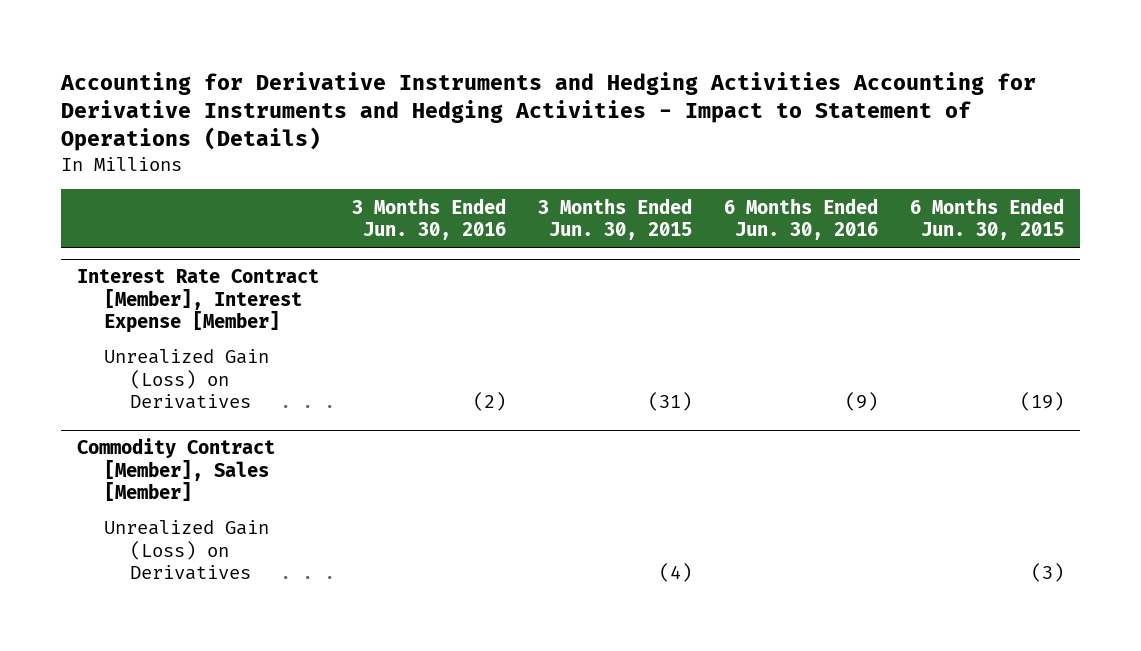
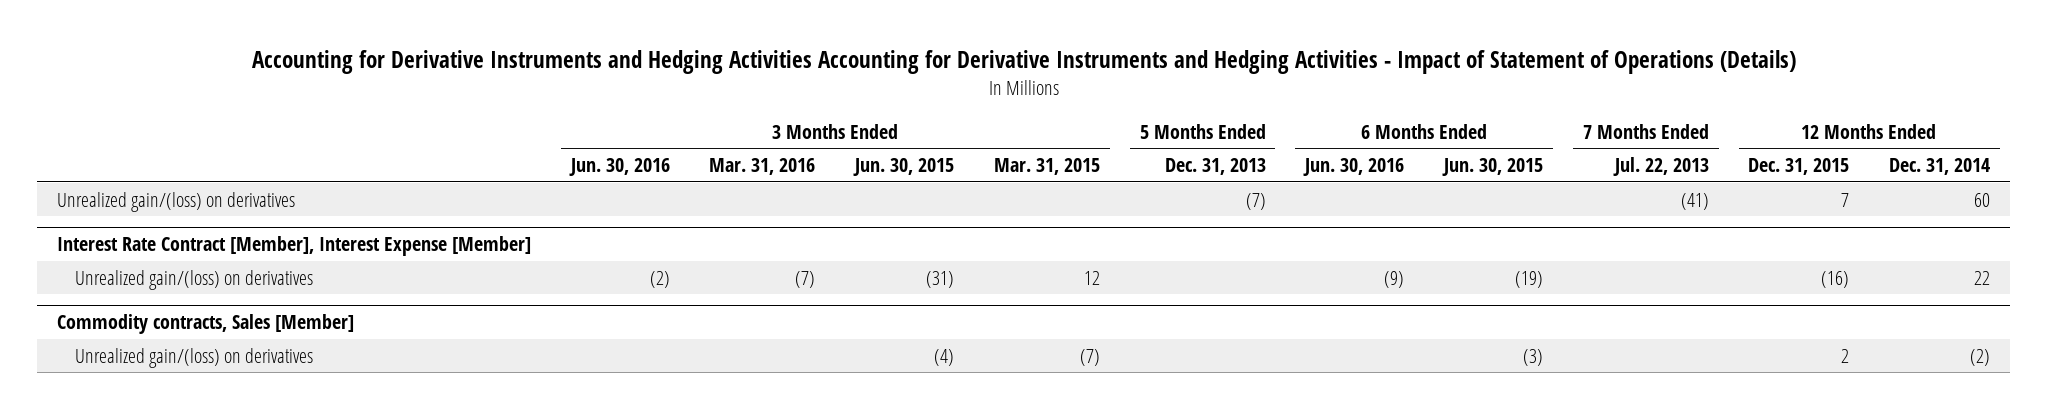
- Accounting for Derivative Instruments and Hedging Activities Accounting for Derivative Instruments and Hedging Activities - Impact to Statement of Operations (Details)
+ Accounting for Derivative Instruments and Hedging Activities Accounting for Derivative Instruments and Hedging Activities - Impact of Statement of Operations (Details)
- | 3 Months Ended Jun. 30, 2016 | 3 Months Ended Jun. 30, 2015 | 6 Months Ended Jun. 30, 2016 | 6 Months Ended Jun. 30, 2015
+ | 3 Months Ended Jun. 30, 2016 | 3 Months Ended Mar. 31, 2016 | 3 Months Ended Jun. 30, 2015 | 3 Months Ended Mar. 31, 2015 | 5 Months Ended Dec. 31, 2013 | 6 Months Ended Jun. 30, 2016 | 6 Months Ended Jun. 30, 2015 | 7 Months Ended Jul. 22, 2013 | 12 Months Ended Dec. 31, 2015 | 12 Months Ended Dec. 31, 2014
+ Unrealized gain/(loss) on derivatives | | | | | (7) | | | (41) | 7 | 60
@ Interest Rate Contract [Member], Interest Expense [Member]
- Unrealized Gain (Loss) on Derivatives | (2) | (31) | (9) | (19)
- Commodity Contract [Member], Sales [Member]
- Unrealized Gain (Loss) on Derivatives | | (4) | | (3)
@ Interest Rate Contract [Member], Interest Expense [Member]
+ Unrealized gain/(loss) on derivatives | (2) | (7) | (31) | 12 | | (9) | (19) | | (16) | 22
+ Commodity contracts, Sales [Member]
+ Unrealized gain/(loss) on derivatives | | | (4) | (7) | | | (3) | | 2 | (2)

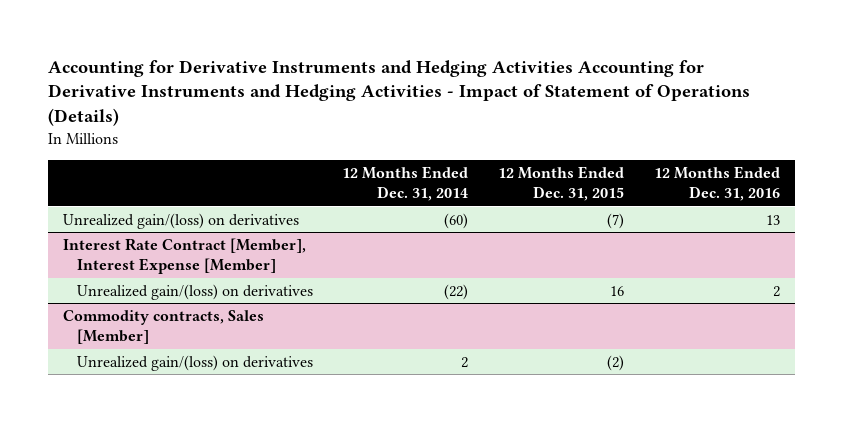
- | 3 Months Ended Jun. 30, 2016 | 3 Months Ended Mar. 31, 2016 | 3 Months Ended Jun. 30, 2015 | 3 Months Ended Mar. 31, 2015 | 5 Months Ended Dec. 31, 2013 | 6 Months Ended Jun. 30, 2016 | 6 Months Ended Jun. 30, 2015 | 7 Months Ended Jul. 22, 2013 | 12 Months Ended Dec. 31, 2015 | 12 Months Ended Dec. 31, 2014
+ | 12 Months Ended Dec. 31, 2014 | 12 Months Ended Dec. 31, 2015 | 12 Months Ended Dec. 31, 2016
- Unrealized gain/(loss) on derivatives | | | | | (7) | | | (41) | 7 | 60
+ Unrealized gain/(loss) on derivatives | (60) | (7) | 13
@ Interest Rate Contract [Member], Interest Expense [Member]
- Unrealized gain/(loss) on derivatives | (2) | (7) | (31) | 12 | | (9) | (19) | | (16) | 22
+ Unrealized gain/(loss) on derivatives | (22) | 16 | 2
@ Commodity contracts, Sales [Member]
- Unrealized gain/(loss) on derivatives | | | (4) | (7) | | | (3) | | 2 | (2)
+ Unrealized gain/(loss) on derivatives | 2 | (2) |

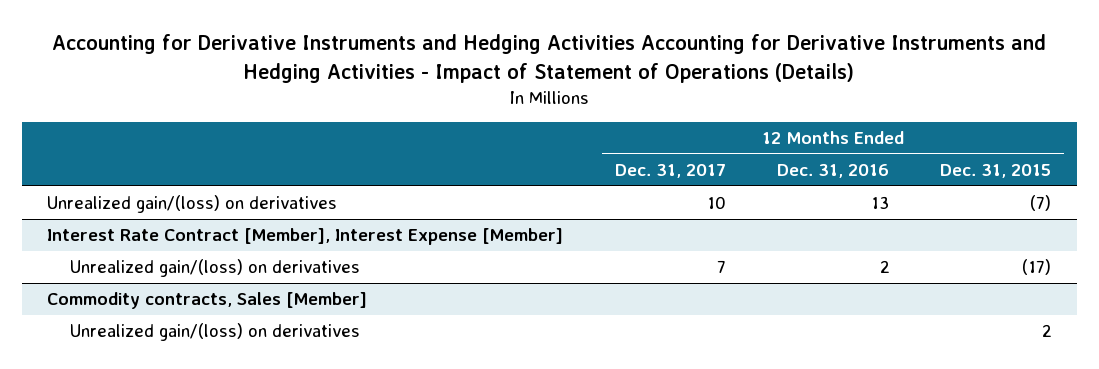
- | 12 Months Ended Dec. 31, 2014 | 12 Months Ended Dec. 31, 2015 | 12 Months Ended Dec. 31, 2016
+ | 12 Months Ended Dec. 31, 2017 | 12 Months Ended Dec. 31, 2016 | 12 Months Ended Dec. 31, 2015
@ Interest Rate Contract [Member], Interest Expense [Member]
- Unrealized gain/(loss) on derivatives | (22) | 16 | 2
+ Unrealized gain/(loss) on derivatives | 7 | 2 | (17)
@ Commodity contracts, Sales [Member]
- Unrealized gain/(loss) on derivatives | 2 | (2) |
+ Unrealized gain/(loss) on derivatives | | | 2

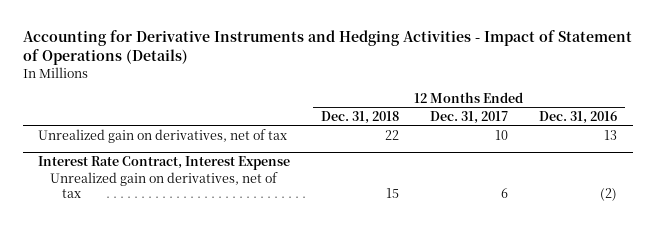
- Accounting for Derivative Instruments and Hedging Activities Accounting for Derivative Instruments and Hedging Activities - Impact of Statement of Operations (Details)
+ Accounting for Derivative Instruments and Hedging Activities - Impact of Statement of Operations (Details)
- | 12 Months Ended Dec. 31, 2017 | 12 Months Ended Dec. 31, 2016 | 12 Months Ended Dec. 31, 2015
+ | 12 Months Ended Dec. 31, 2018 | 12 Months Ended Dec. 31, 2017 | 12 Months Ended Dec. 31, 2016
- Unrealized gain/(loss) on derivatives | 10 | 13 | (7)
- Interest Rate Contract [Member], Interest Expense [Member]
- Unrealized gain/(loss) on derivatives | 7 | 2 | (17)
- Commodity contracts, Sales [Member]
- Unrealized gain/(loss) on derivatives | | | 2
+ Unrealized gain on derivatives, net of tax | 22 | 10 | 13
+ Interest Rate Contract, Interest Expense
+ Unrealized gain on derivatives, net of tax | 15 | 6 | (2)

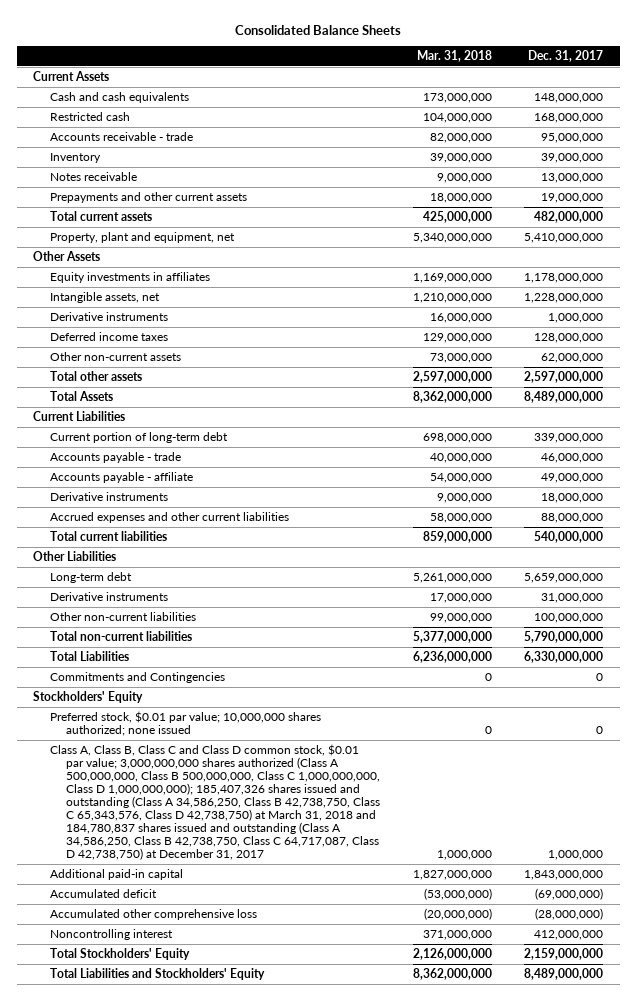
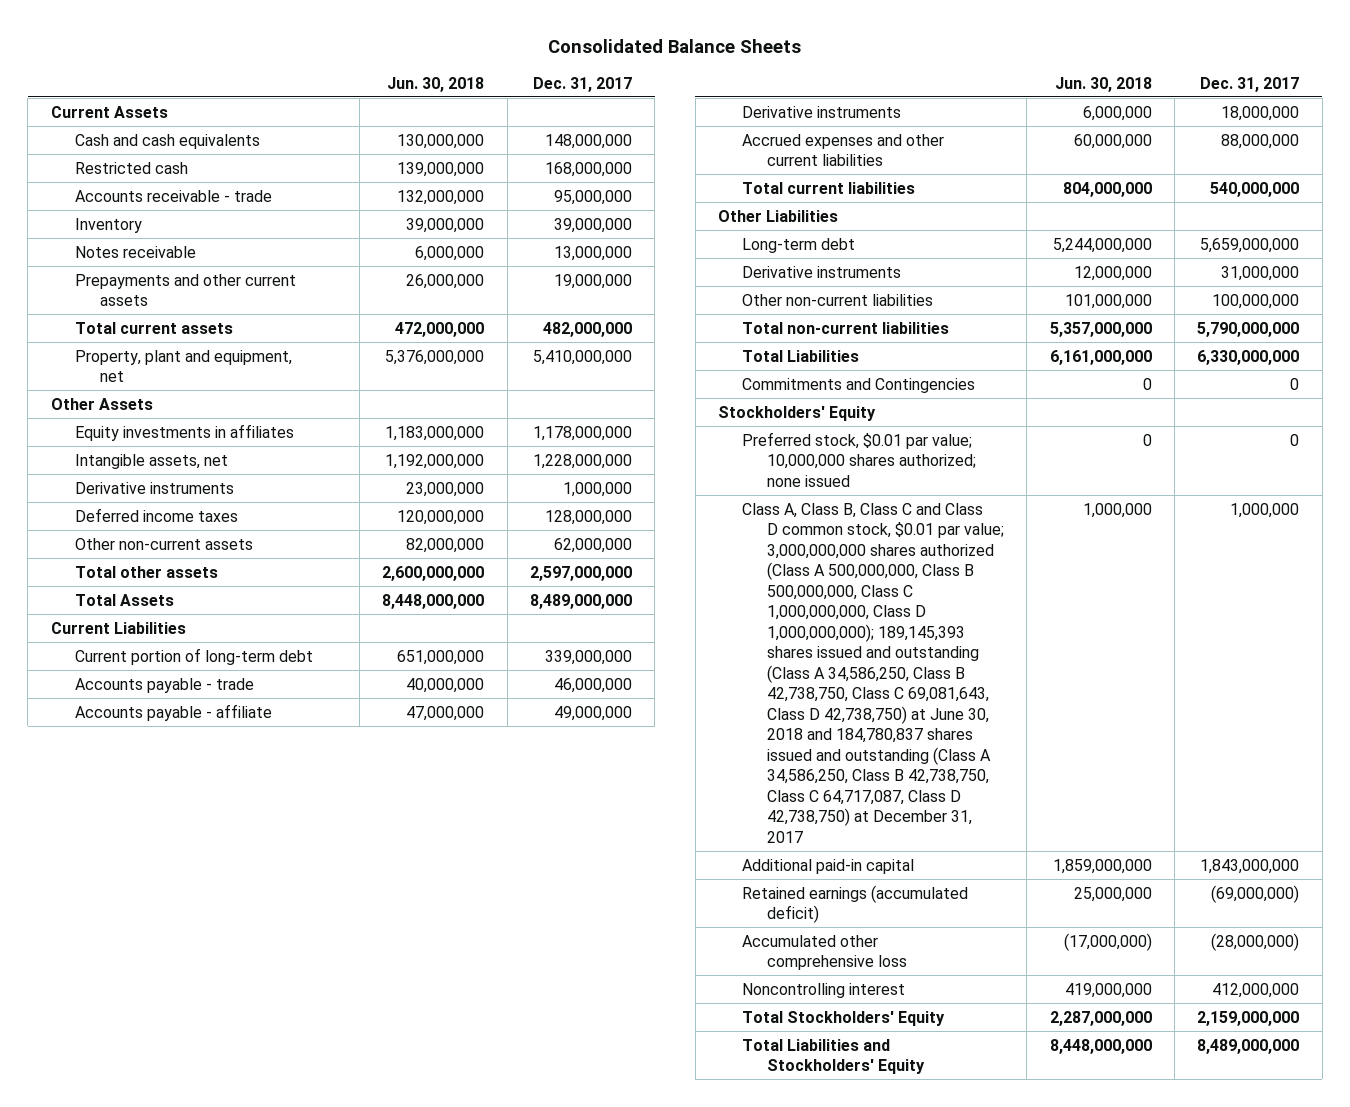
- | Mar. 31, 2018 | Dec. 31, 2017
+ | Jun. 30, 2018 | Dec. 31, 2017
- Class A, Class B, Class C and Class D common stock, $0.01 par value; 3,000,000,000 shares authorized (Class A 500,000,000, Class B 500,000,000, Class C 1,000,000,000, Class D 1,000,000,000); 185,407,326 shares issued and outstanding (Class A 34,586,250, Class B 42,738,750, Class C 65,343,576, Class D 42,738,750) at March 31, 2018 and 184,780,837 shares issued and outstanding (Class A 34,586,250, Class B 42,738,750, Class C 64,717,087, Class D 42,738,750) at December 31, 2017 | 1,000,000 | 1,000,000
+ Class A, Class B, Class C and Class D common stock, $0.01 par value; 3,000,000,000 shares authorized (Class A 500,000,000, Class B 500,000,000, Class C 1,000,000,000, Class D 1,000,000,000); 189,145,393 shares issued and outstanding (Class A 34,586,250, Class B 42,738,750, Class C 69,081,643, Class D 42,738,750) at June 30, 2018 and 184,780,837 shares issued and outstanding (Class A 34,586,250, Class B 42,738,750, Class C 64,717,087, Class D 42,738,750) at December 31, 2017 | 1,000,000 | 1,000,000
- Accumulated deficit | (53,000,000) | (69,000,000)
+ Retained earnings (accumulated deficit) | 25,000,000 | (69,000,000)

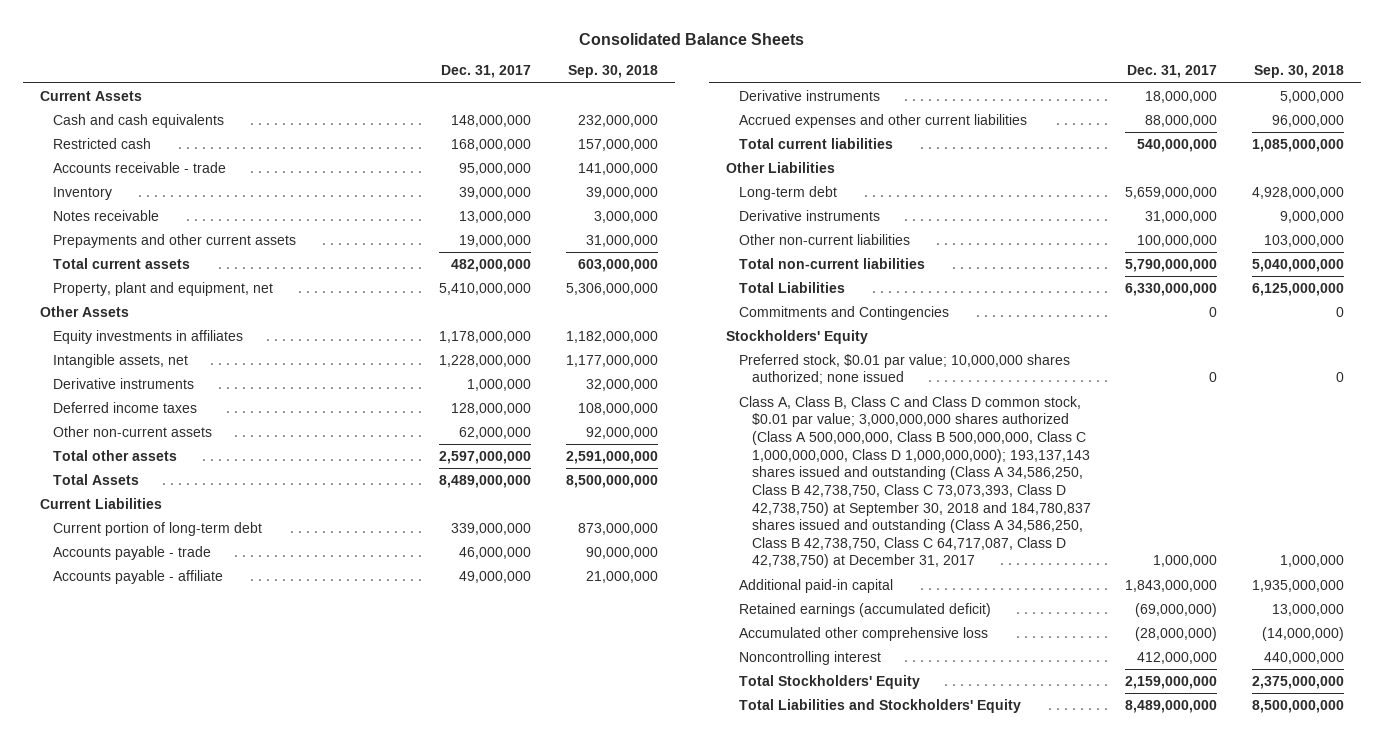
- | Jun. 30, 2018 | Dec. 31, 2017
+ | Dec. 31, 2017 | Sep. 30, 2018
- Class A, Class B, Class C and Class D common stock, $0.01 par value; 3,000,000,000 shares authorized (Class A 500,000,000, Class B 500,000,000, Class C 1,000,000,000, Class D 1,000,000,000); 189,145,393 shares issued and outstanding (Class A 34,586,250, Class B 42,738,750, Class C 69,081,643, Class D 42,738,750) at June 30, 2018 and 184,780,837 shares issued and outstanding (Class A 34,586,250, Class B 42,738,750, Class C 64,717,087, Class D 42,738,750) at December 31, 2017 | 1,000,000 | 1,000,000
+ Class A, Class B, Class C and Class D common stock, $0.01 par value; 3,000,000,000 shares authorized (Class A 500,000,000, Class B 500,000,000, Class C 1,000,000,000, Class D 1,000,000,000); 193,137,143 shares issued and outstanding (Class A 34,586,250, Class B 42,738,750, Class C 73,073,393, Class D 42,738,750) at September 30, 2018 and 184,780,837 shares issued and outstanding (Class A 34,586,250, Class B 42,738,750, Class C 64,717,087, Class D 42,738,750) at December 31, 2017 | 1,000,000 | 1,000,000

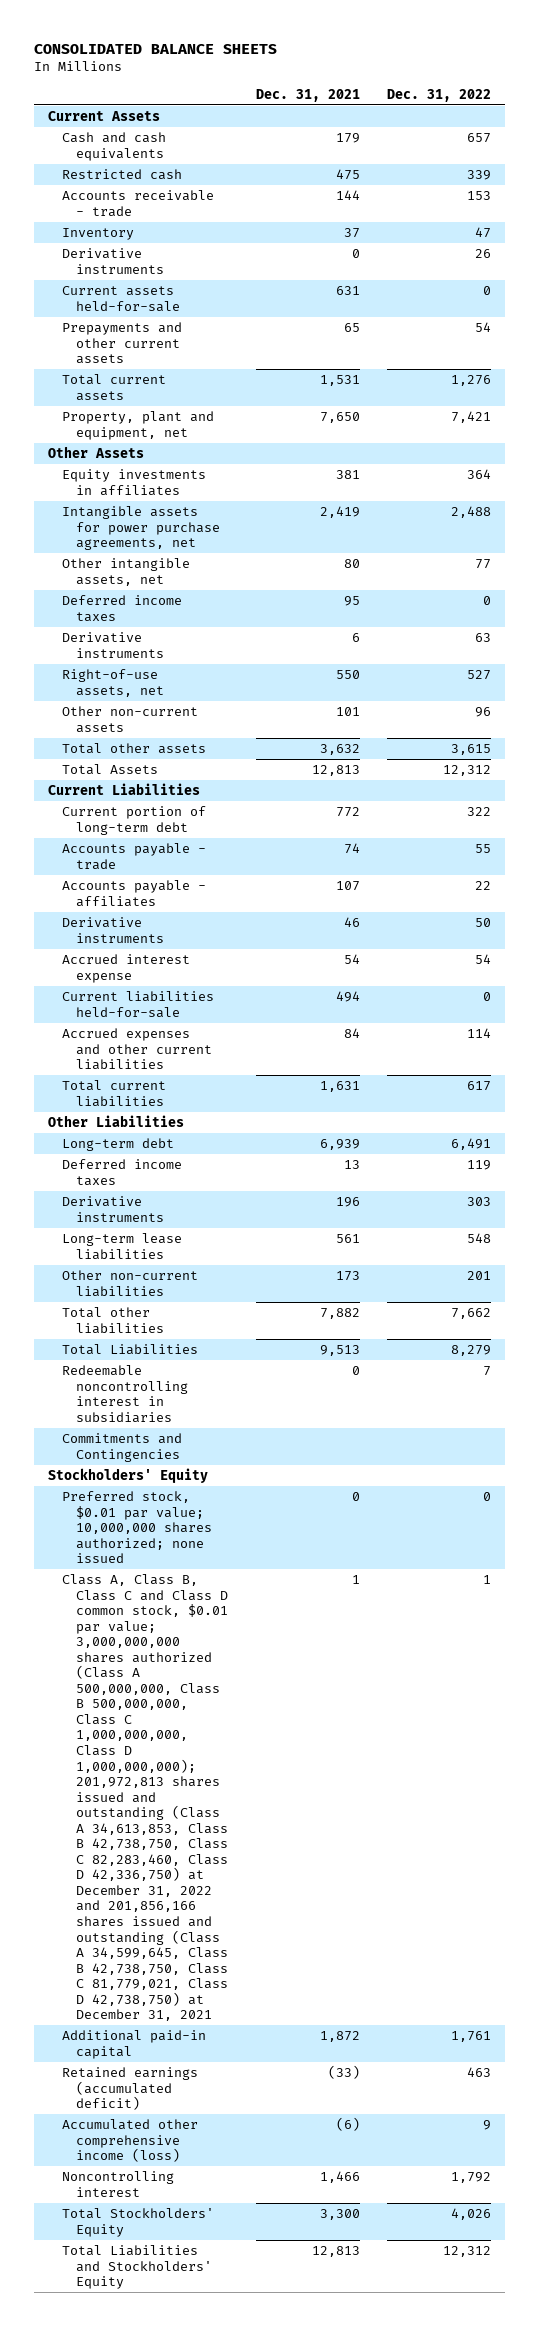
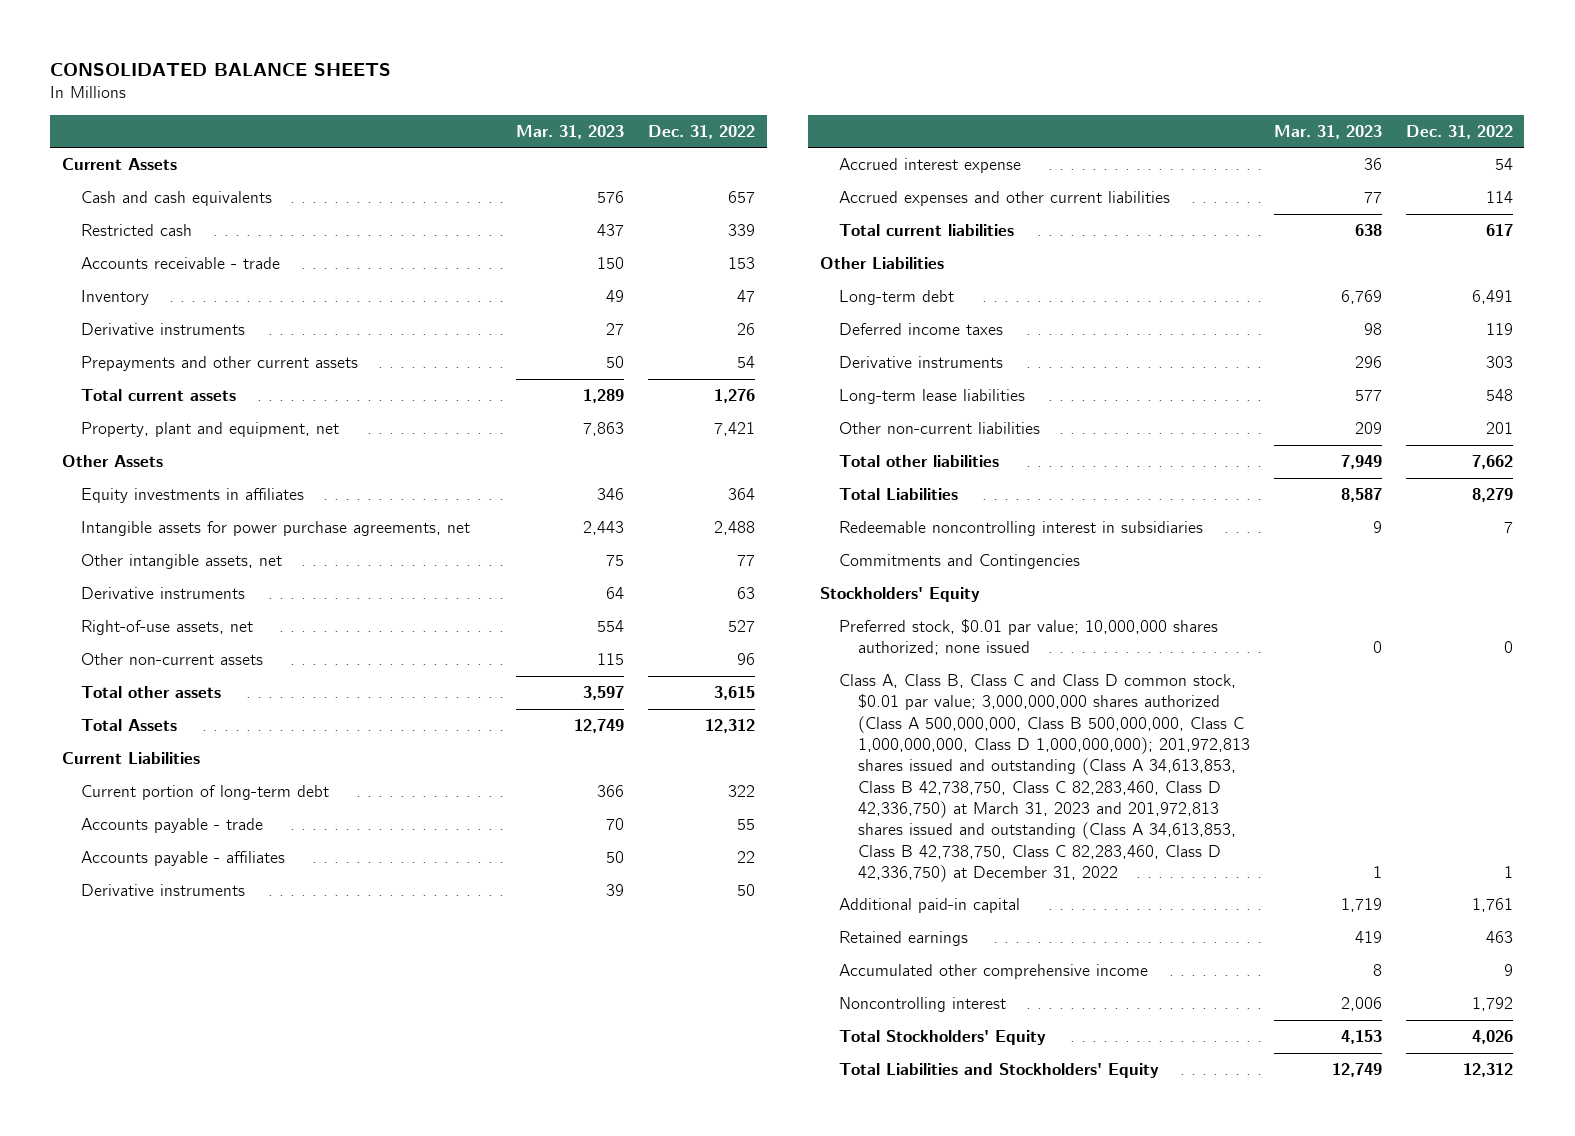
- | Dec. 31, 2021 | Dec. 31, 2022
+ | Mar. 31, 2023 | Dec. 31, 2022
- Current assets held-for-sale | 631 | 0
- Deferred income taxes | 95 | 0
- Current liabilities held-for-sale | 494 | 0
- Class A, Class B, Class C and Class D common stock, $0.01 par value; 3,000,000,000 shares authorized (Class A 500,000,000, Class B 500,000,000, Class C 1,000,000,000, Class D 1,000,000,000); 201,972,813 shares issued and outstanding (Class A 34,613,853, Class B 42,738,750, Class C 82,283,460, Class D 42,336,750) at December 31, 2022 and 201,856,166 shares issued and outstanding (Class A 34,599,645, Class B 42,738,750, Class C 81,779,021, Class D 42,738,750) at December 31, 2021 | 1 | 1
+ Class A, Class B, Class C and Class D common stock, $0.01 par value; 3,000,000,000 shares authorized (Class A 500,000,000, Class B 500,000,000, Class C 1,000,000,000, Class D 1,000,000,000); 201,972,813 shares issued and outstanding (Class A 34,613,853, Class B 42,738,750, Class C 82,283,460, Class D 42,336,750) at March 31, 2023 and 201,972,813 shares issued and outstanding (Class A 34,613,853, Class B 42,738,750, Class C 82,283,460, Class D 42,336,750) at December 31, 2022 | 1 | 1
- Retained earnings (accumulated deficit) | (33) | 463
- Accumulated other comprehensive income (loss) | (6) | 9
+ Retained earnings | 419 | 463
+ Accumulated other comprehensive income | 8 | 9

